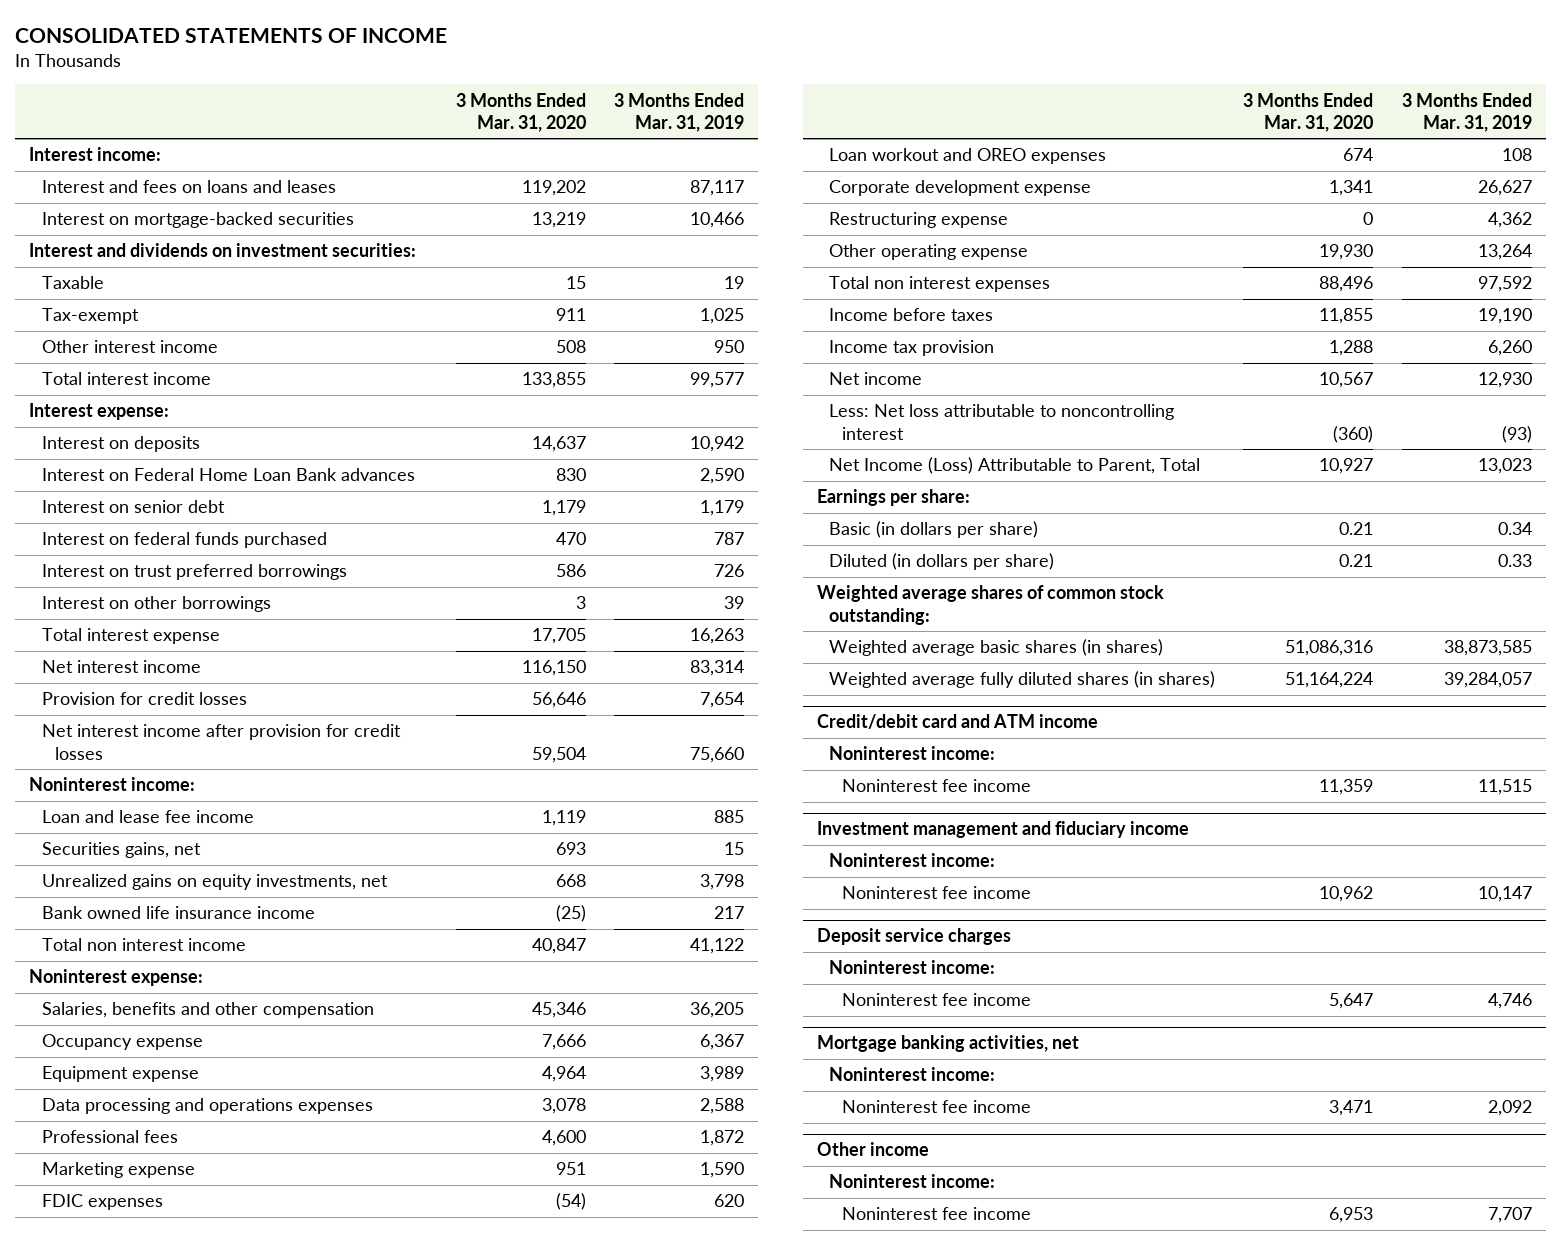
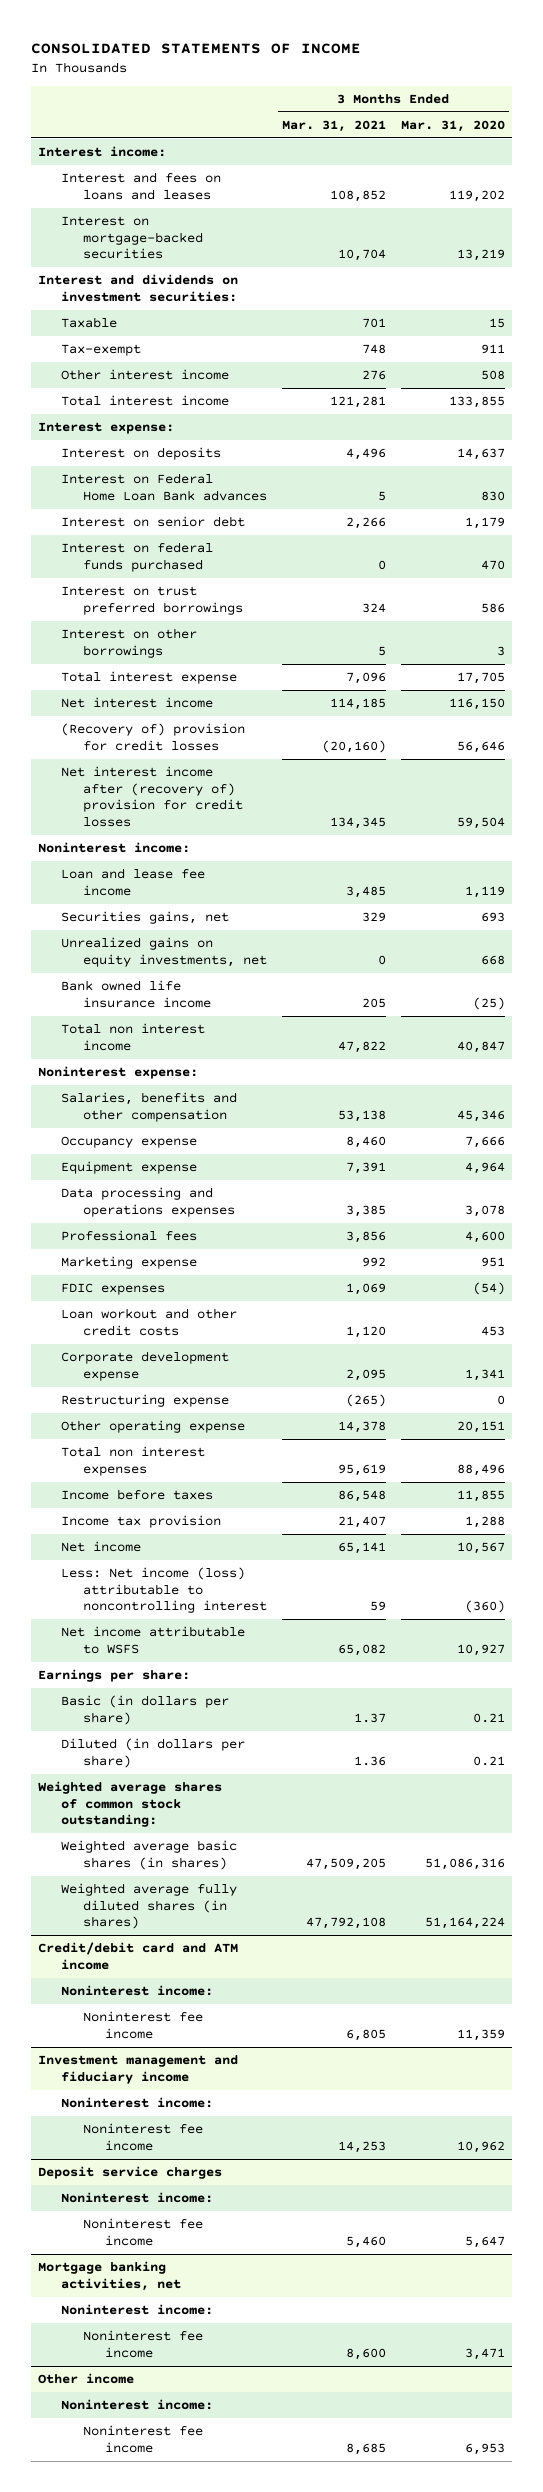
- | 3 Months Ended Mar. 31, 2020 | 3 Months Ended Mar. 31, 2019
+ | 3 Months Ended Mar. 31, 2021 | 3 Months Ended Mar. 31, 2020
- Provision for credit losses | 56,646 | 7,654
- Net interest income after provision for credit losses | 59,504 | 75,660
+ (Recovery of) provision for credit losses | (20,160) | 56,646
+ Net interest income after (recovery of) provision for credit losses | 134,345 | 59,504
- Loan workout and OREO expenses | 674 | 108
+ Loan workout and other credit costs | 1,120 | 453
- Other operating expense | 19,930 | 13,264
+ Other operating expense | 14,378 | 20,151
- Less: Net loss attributable to noncontrolling interest | (360) | (93)
- Net Income (Loss) Attributable to Parent, Total | 10,927 | 13,023
+ Less: Net income (loss) attributable to noncontrolling interest | 59 | (360)
+ Net income attributable to WSFS | 65,082 | 10,927

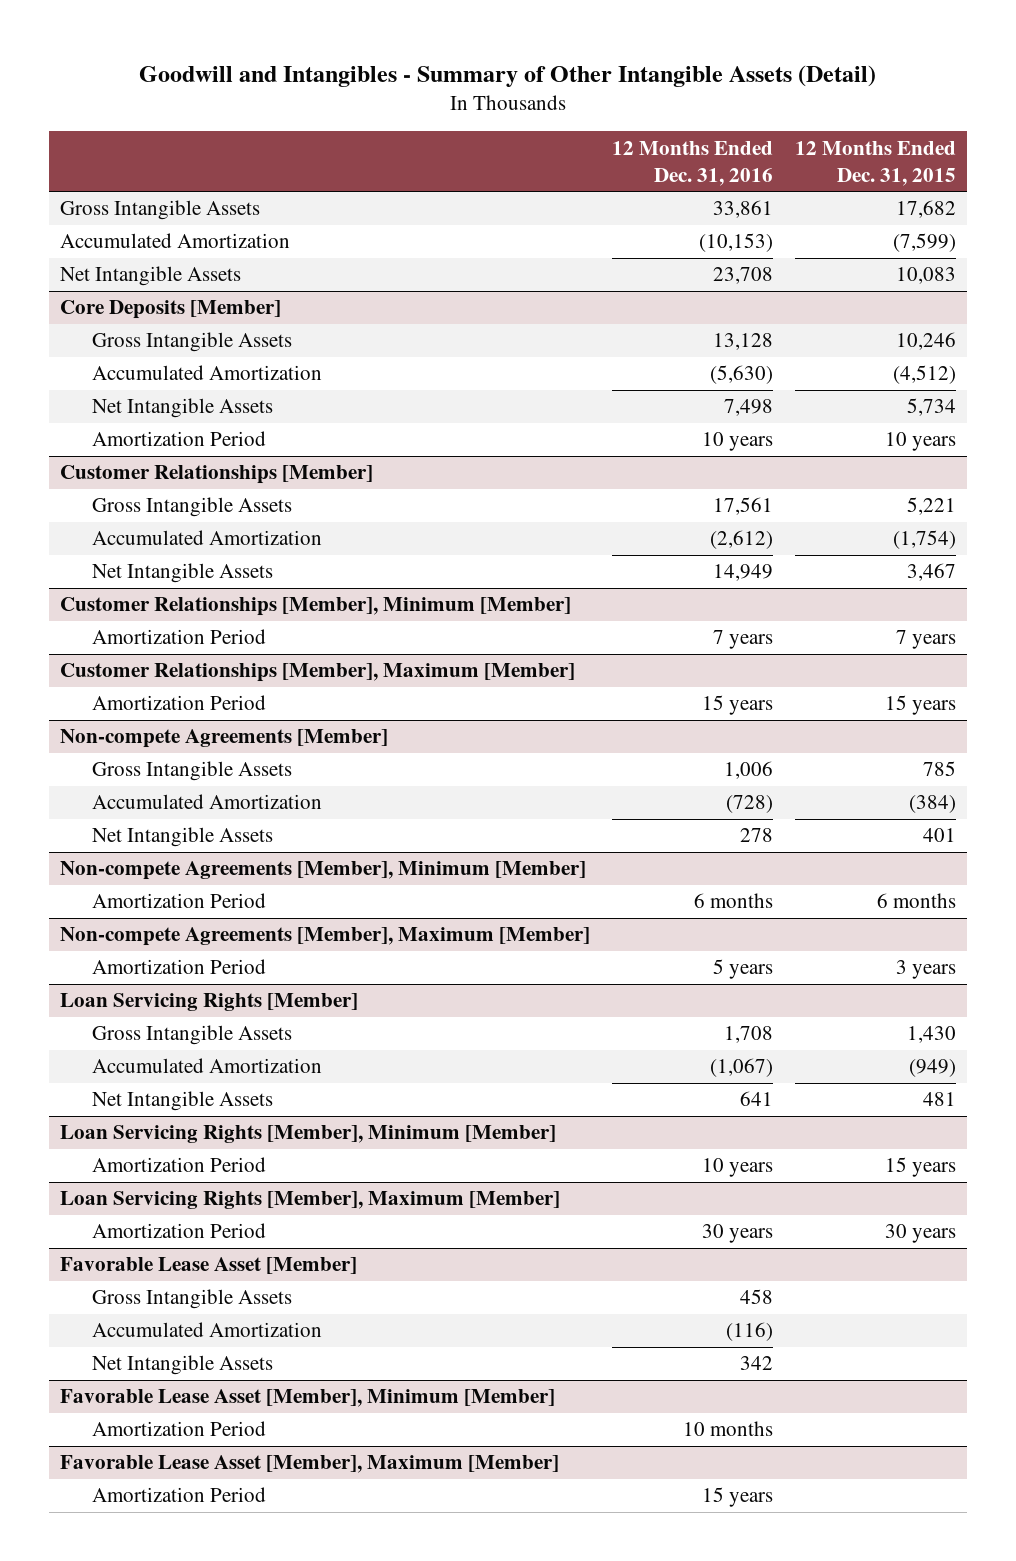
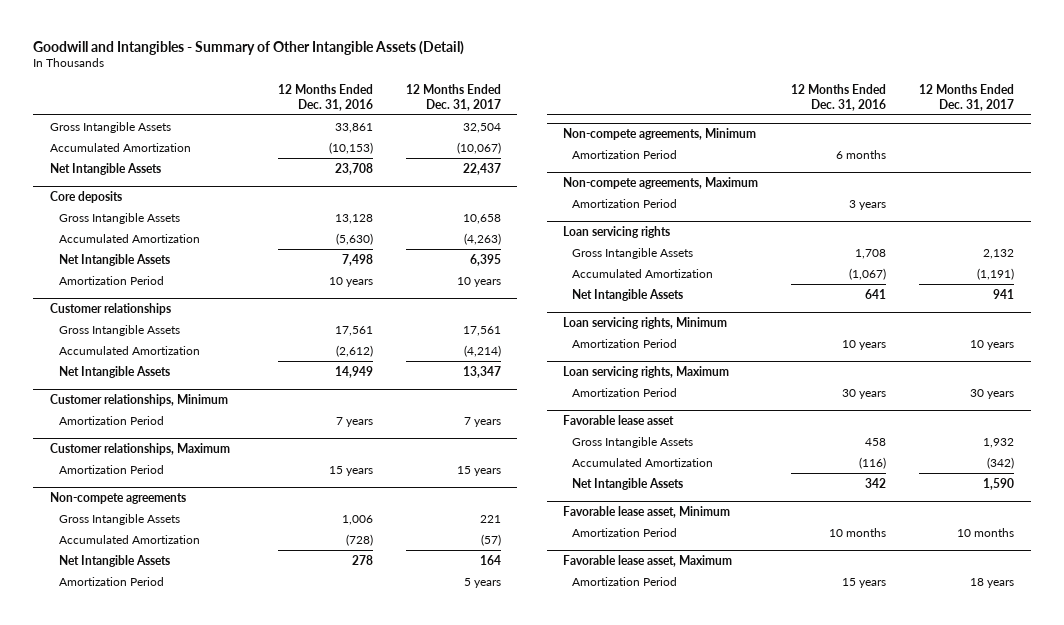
- | 12 Months Ended Dec. 31, 2016 | 12 Months Ended Dec. 31, 2015
+ | 12 Months Ended Dec. 31, 2016 | 12 Months Ended Dec. 31, 2017
- Core Deposits [Member]
+ Core deposits
- Customer Relationships [Member]
+ Customer relationships
- Customer Relationships [Member], Minimum [Member]
+ Customer relationships, Minimum
- Customer Relationships [Member], Maximum [Member]
+ Customer relationships, Maximum
- Non-compete Agreements [Member]
+ Non-compete agreements
- Non-compete Agreements [Member], Minimum [Member]
+ Amortization Period | | 5 years
+ Non-compete agreements, Minimum
- Non-compete Agreements [Member], Maximum [Member]
- Amortization Period | 5 years | 3 years
- Loan Servicing Rights [Member]
+ Non-compete agreements, Maximum
+ Amortization Period | 3 years |
+ Loan servicing rights
- Loan Servicing Rights [Member], Minimum [Member]
+ Loan servicing rights, Minimum
- Loan Servicing Rights [Member], Maximum [Member]
+ Loan servicing rights, Maximum
- Favorable Lease Asset [Member]
+ Favorable lease asset
- Favorable Lease Asset [Member], Minimum [Member]
+ Favorable lease asset, Minimum
- Favorable Lease Asset [Member], Maximum [Member]
+ Favorable lease asset, Maximum

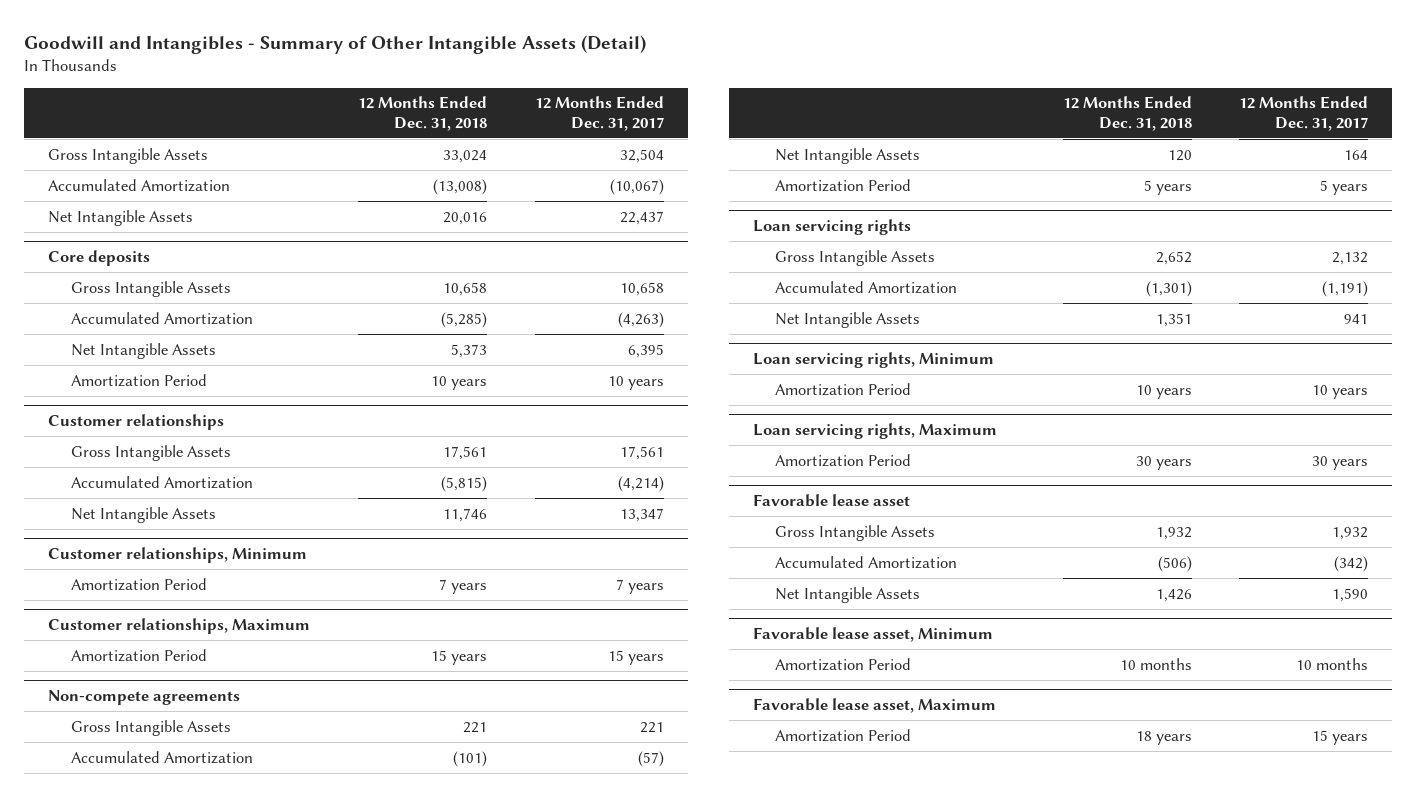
- | 12 Months Ended Dec. 31, 2016 | 12 Months Ended Dec. 31, 2017
+ | 12 Months Ended Dec. 31, 2018 | 12 Months Ended Dec. 31, 2017
- Non-compete agreements, Minimum
- Amortization Period | 6 months |
- Non-compete agreements, Maximum
- Amortization Period | 3 years |
@ Favorable lease asset, Maximum
- Amortization Period | 15 years | 18 years
+ Amortization Period | 18 years | 15 years

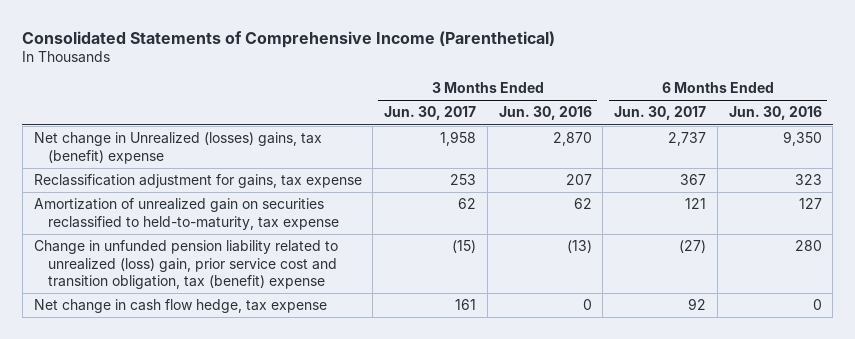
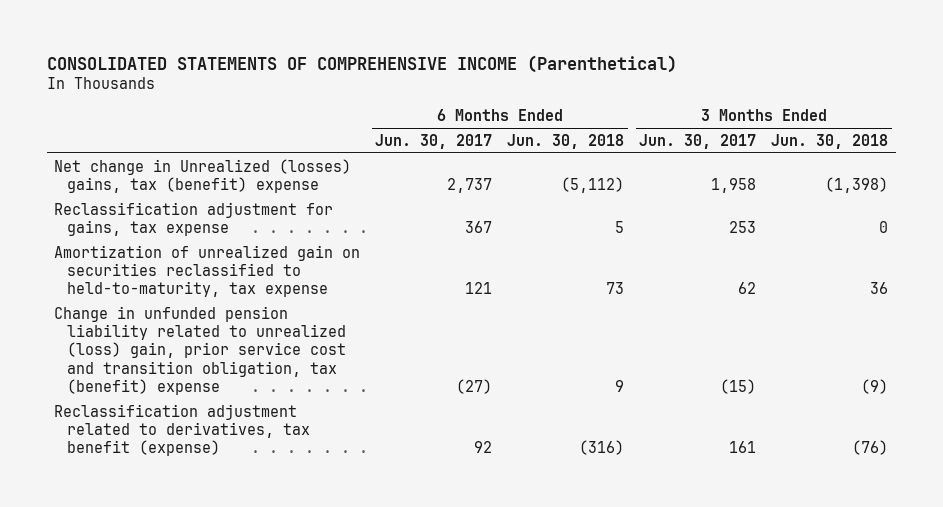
- Consolidated Statements of Comprehensive Income (Parenthetical)
+ CONSOLIDATED STATEMENTS OF COMPREHENSIVE INCOME (Parenthetical)
- | 3 Months Ended Jun. 30, 2017 | 3 Months Ended Jun. 30, 2016 | 6 Months Ended Jun. 30, 2017 | 6 Months Ended Jun. 30, 2016
+ | 6 Months Ended Jun. 30, 2017 | 6 Months Ended Jun. 30, 2018 | 3 Months Ended Jun. 30, 2017 | 3 Months Ended Jun. 30, 2018
- Net change in cash flow hedge, tax expense | 161 | 0 | 92 | 0
+ Reclassification adjustment related to derivatives, tax benefit (expense) | 92 | (316) | 161 | (76)

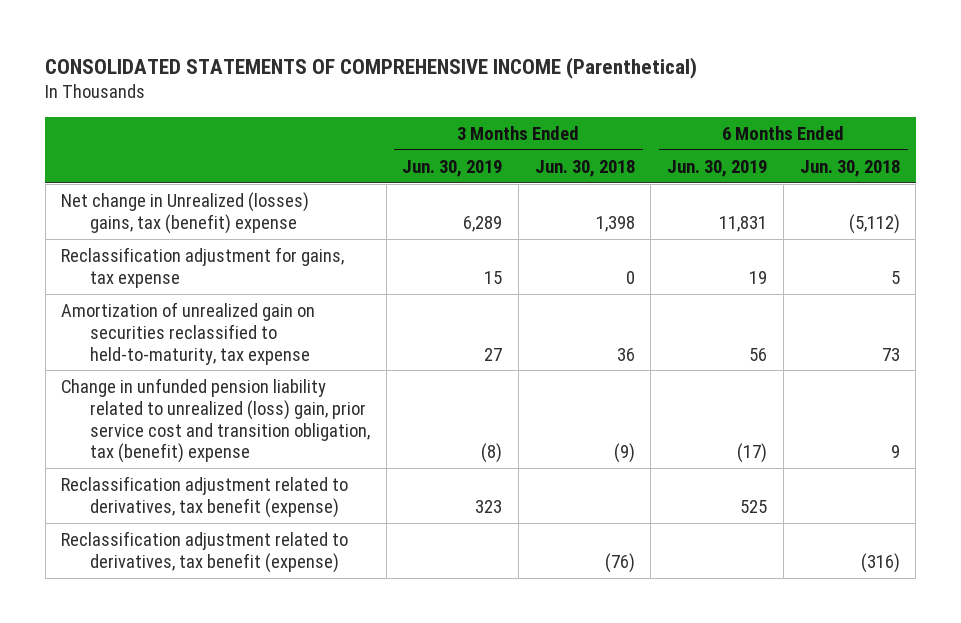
- | 6 Months Ended Jun. 30, 2017 | 6 Months Ended Jun. 30, 2018 | 3 Months Ended Jun. 30, 2017 | 3 Months Ended Jun. 30, 2018
+ | 3 Months Ended Jun. 30, 2019 | 3 Months Ended Jun. 30, 2018 | 6 Months Ended Jun. 30, 2019 | 6 Months Ended Jun. 30, 2018
- Net change in Unrealized (losses) gains, tax (benefit) expense | 2,737 | (5,112) | 1,958 | (1,398)
+ Net change in Unrealized (losses) gains, tax (benefit) expense | 6,289 | 1,398 | 11,831 | (5,112)
+ Reclassification adjustment related to derivatives, tax benefit (expense) | 323 | | 525 |

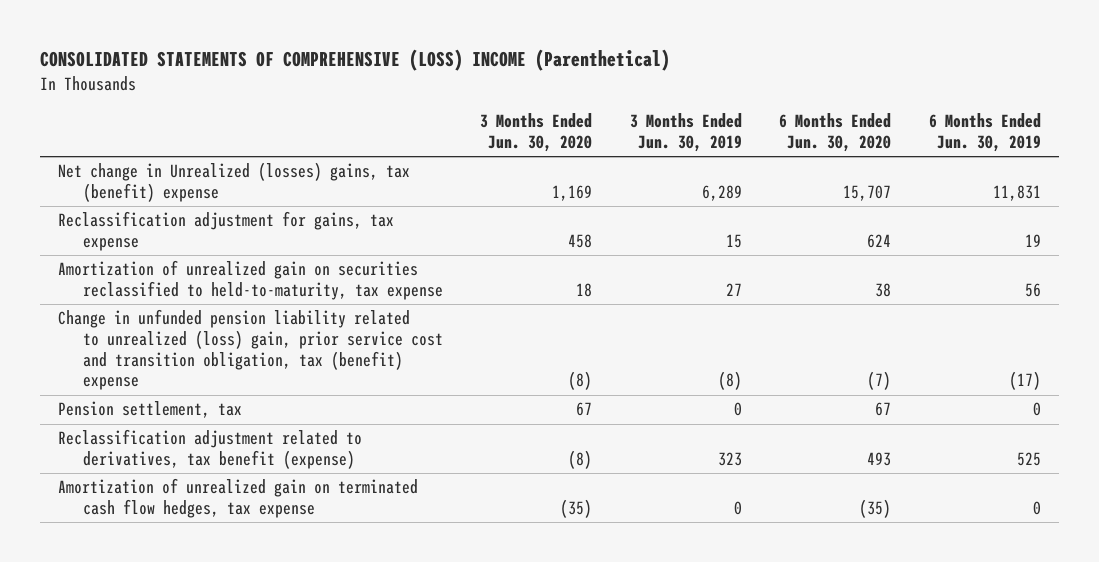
- CONSOLIDATED STATEMENTS OF COMPREHENSIVE INCOME (Parenthetical)
+ CONSOLIDATED STATEMENTS OF COMPREHENSIVE (LOSS) INCOME (Parenthetical)
- | 3 Months Ended Jun. 30, 2019 | 3 Months Ended Jun. 30, 2018 | 6 Months Ended Jun. 30, 2019 | 6 Months Ended Jun. 30, 2018
+ | 3 Months Ended Jun. 30, 2020 | 3 Months Ended Jun. 30, 2019 | 6 Months Ended Jun. 30, 2020 | 6 Months Ended Jun. 30, 2019
+ Pension settlement, tax | 67 | 0 | 67 | 0
- Reclassification adjustment related to derivatives, tax benefit (expense) | | (76) | | (316)
+ Amortization of unrealized gain on terminated cash flow hedges, tax expense | (35) | 0 | (35) | 0

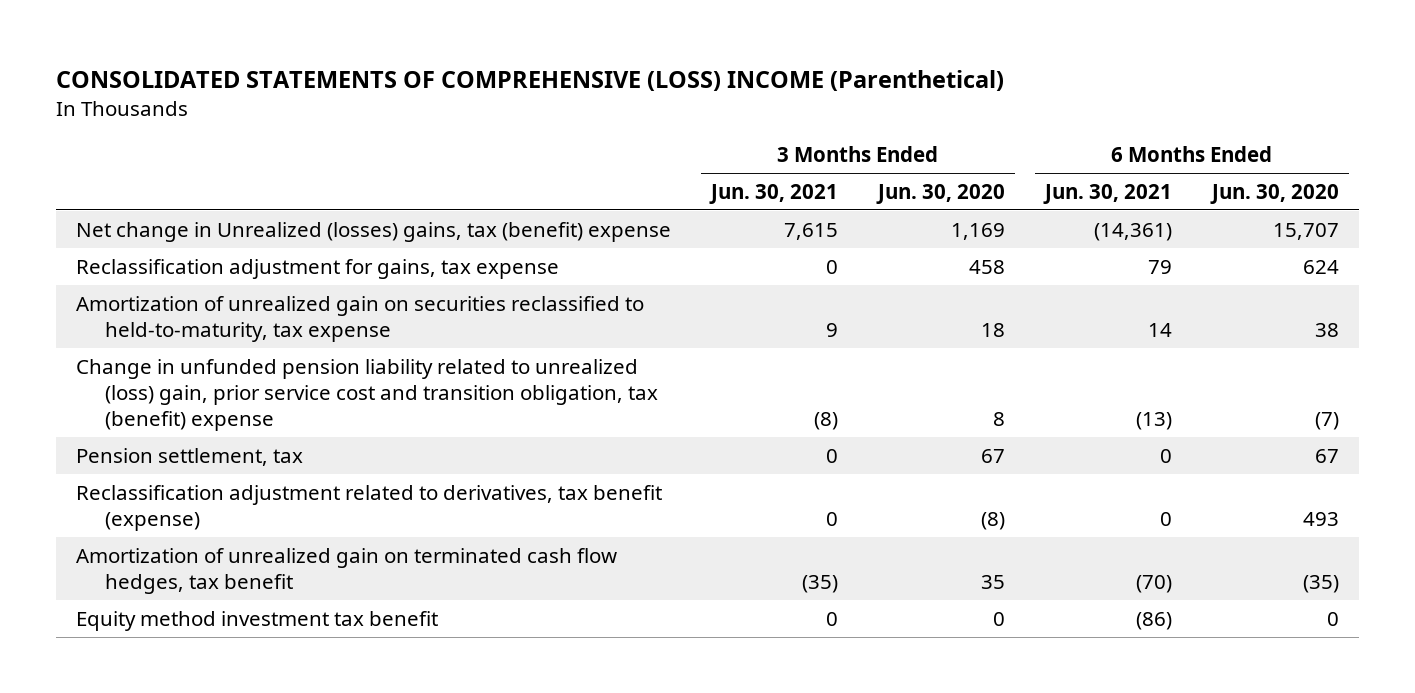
- | 3 Months Ended Jun. 30, 2020 | 3 Months Ended Jun. 30, 2019 | 6 Months Ended Jun. 30, 2020 | 6 Months Ended Jun. 30, 2019
+ | 3 Months Ended Jun. 30, 2021 | 3 Months Ended Jun. 30, 2020 | 6 Months Ended Jun. 30, 2021 | 6 Months Ended Jun. 30, 2020
- Change in unfunded pension liability related to unrealized (loss) gain, prior service cost and transition obligation, tax (benefit) expense | (8) | (8) | (7) | (17)
+ Change in unfunded pension liability related to unrealized (loss) gain, prior service cost and transition obligation, tax (benefit) expense | (8) | 8 | (13) | (7)
- Amortization of unrealized gain on terminated cash flow hedges, tax expense | (35) | 0 | (35) | 0
+ Amortization of unrealized gain on terminated cash flow hedges, tax benefit | (35) | 35 | (70) | (35)
+ Equity method investment tax benefit | 0 | 0 | (86) | 0

